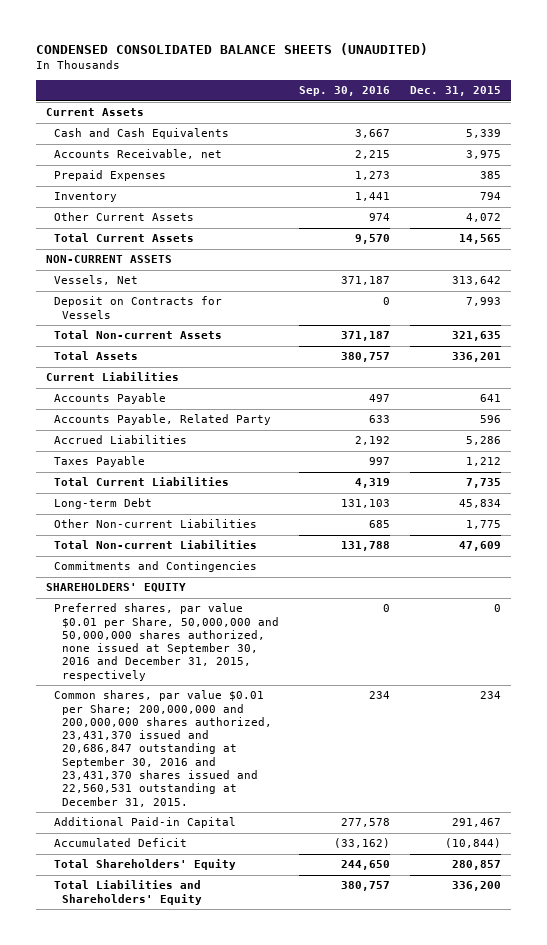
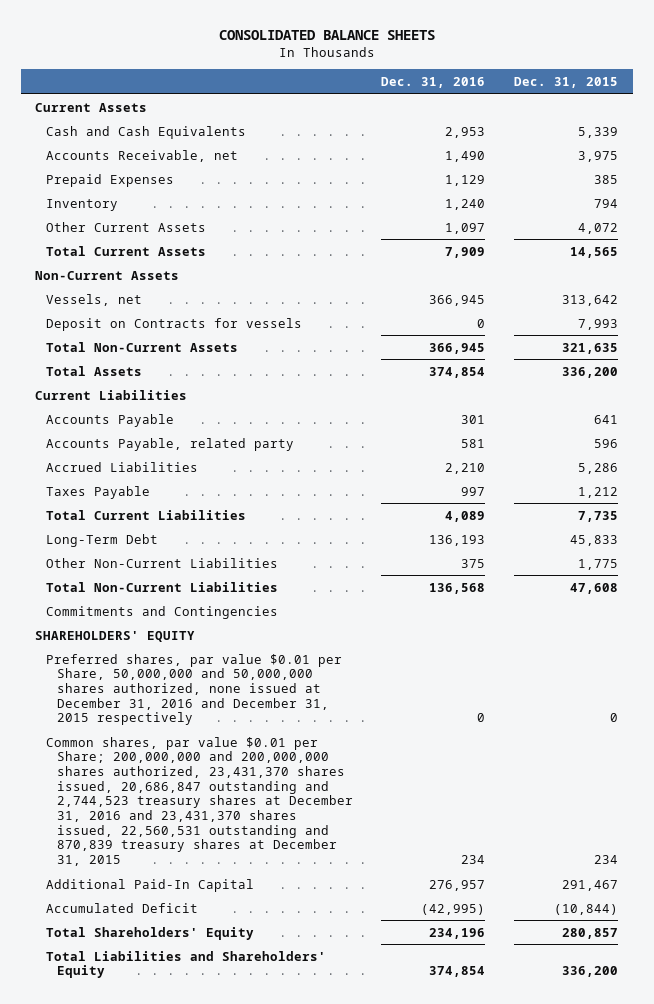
- CONDENSED CONSOLIDATED BALANCE SHEETS (UNAUDITED)
+ CONSOLIDATED BALANCE SHEETS
- | Sep. 30, 2016 | Dec. 31, 2015
+ | Dec. 31, 2016 | Dec. 31, 2015
- NON-CURRENT ASSETS
- Vessels, Net | 371,187 | 313,642
- Deposit on Contracts for Vessels | 0 | 7,993
- Total Non-current Assets | 371,187 | 321,635
- Total Assets | 380,757 | 336,201
+ Non-Current Assets
+ Vessels, net | 366,945 | 313,642
+ Deposit on Contracts for vessels | 0 | 7,993
+ Total Non-Current Assets | 366,945 | 321,635
+ Total Assets | 374,854 | 336,200
- Accounts Payable, Related Party | 633 | 596
+ Accounts Payable, related party | 581 | 596
- Long-term Debt | 131,103 | 45,834
- Other Non-current Liabilities | 685 | 1,775
- Total Non-current Liabilities | 131,788 | 47,609
+ Long-Term Debt | 136,193 | 45,833
+ Other Non-Current Liabilities | 375 | 1,775
+ Total Non-Current Liabilities | 136,568 | 47,608
- Preferred shares, par value $0.01 per Share, 50,000,000 and 50,000,000 shares authorized, none issued at September 30, 2016 and December 31, 2015, respectively | 0 | 0
- Common shares, par value $0.01 per Share; 200,000,000 and 200,000,000 shares authorized, 23,431,370 issued and 20,686,847 outstanding at September 30, 2016 and 23,431,370 shares issued and 22,560,531 outstanding at December 31, 2015. | 234 | 234
- Additional Paid-in Capital | 277,578 | 291,467
+ Preferred shares, par value $0.01 per Share, 50,000,000 and 50,000,000 shares authorized, none issued at December 31, 2016 and December 31, 2015 respectively | 0 | 0
+ Common shares, par value $0.01 per Share; 200,000,000 and 200,000,000 shares authorized, 23,431,370 shares issued, 20,686,847 outstanding and 2,744,523 treasury shares at December 31, 2016 and 23,431,370 shares issued, 22,560,531 outstanding and 870,839 treasury shares at December 31, 2015 | 234 | 234
+ Additional Paid-In Capital | 276,957 | 291,467

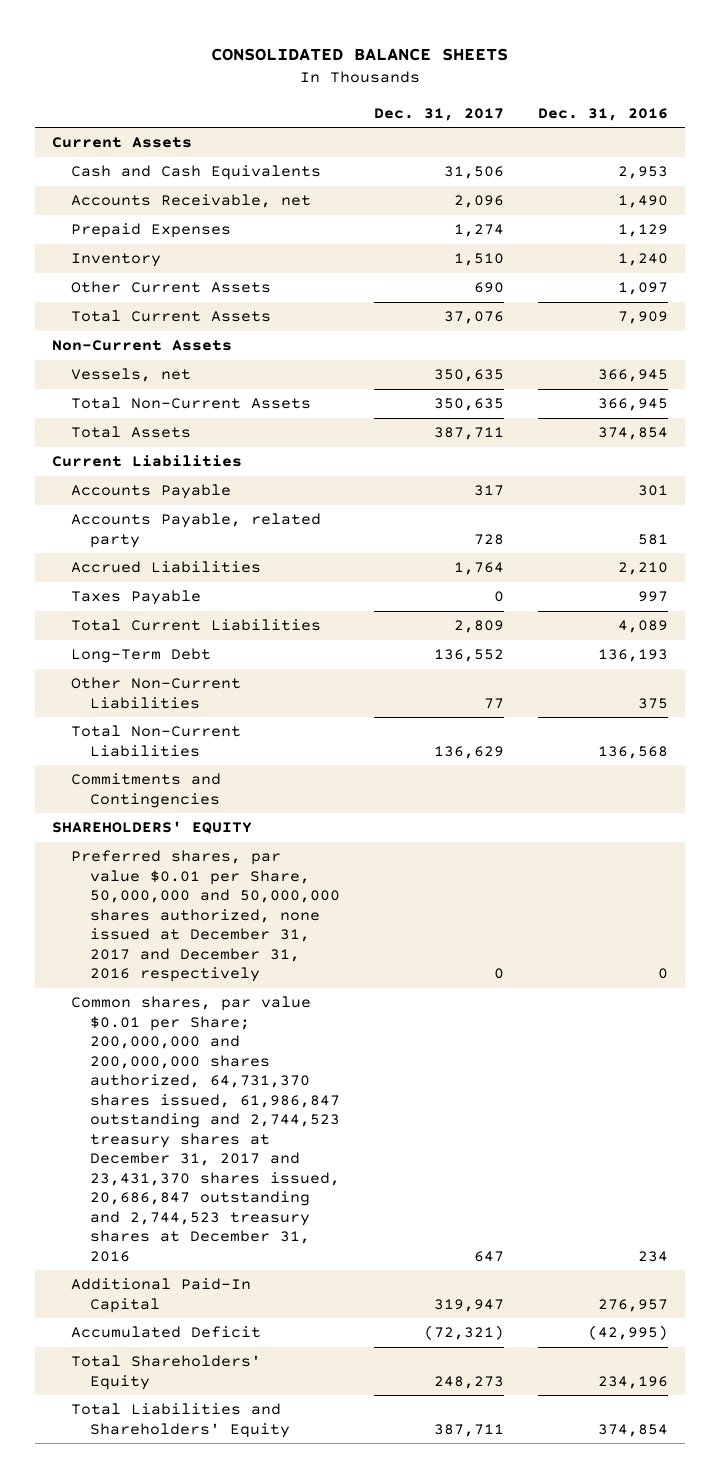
- | Dec. 31, 2016 | Dec. 31, 2015
+ | Dec. 31, 2017 | Dec. 31, 2016
- Deposit on Contracts for vessels | 0 | 7,993
- Preferred shares, par value $0.01 per Share, 50,000,000 and 50,000,000 shares authorized, none issued at December 31, 2016 and December 31, 2015 respectively | 0 | 0
- Common shares, par value $0.01 per Share; 200,000,000 and 200,000,000 shares authorized, 23,431,370 shares issued, 20,686,847 outstanding and 2,744,523 treasury shares at December 31, 2016 and 23,431,370 shares issued, 22,560,531 outstanding and 870,839 treasury shares at December 31, 2015 | 234 | 234
+ Preferred shares, par value $0.01 per Share, 50,000,000 and 50,000,000 shares authorized, none issued at December 31, 2017 and December 31, 2016 respectively | 0 | 0
+ Common shares, par value $0.01 per Share; 200,000,000 and 200,000,000 shares authorized, 64,731,370 shares issued, 61,986,847 outstanding and 2,744,523 treasury shares at December 31, 2017 and 23,431,370 shares issued, 20,686,847 outstanding and 2,744,523 treasury shares at December 31, 2016 | 647 | 234

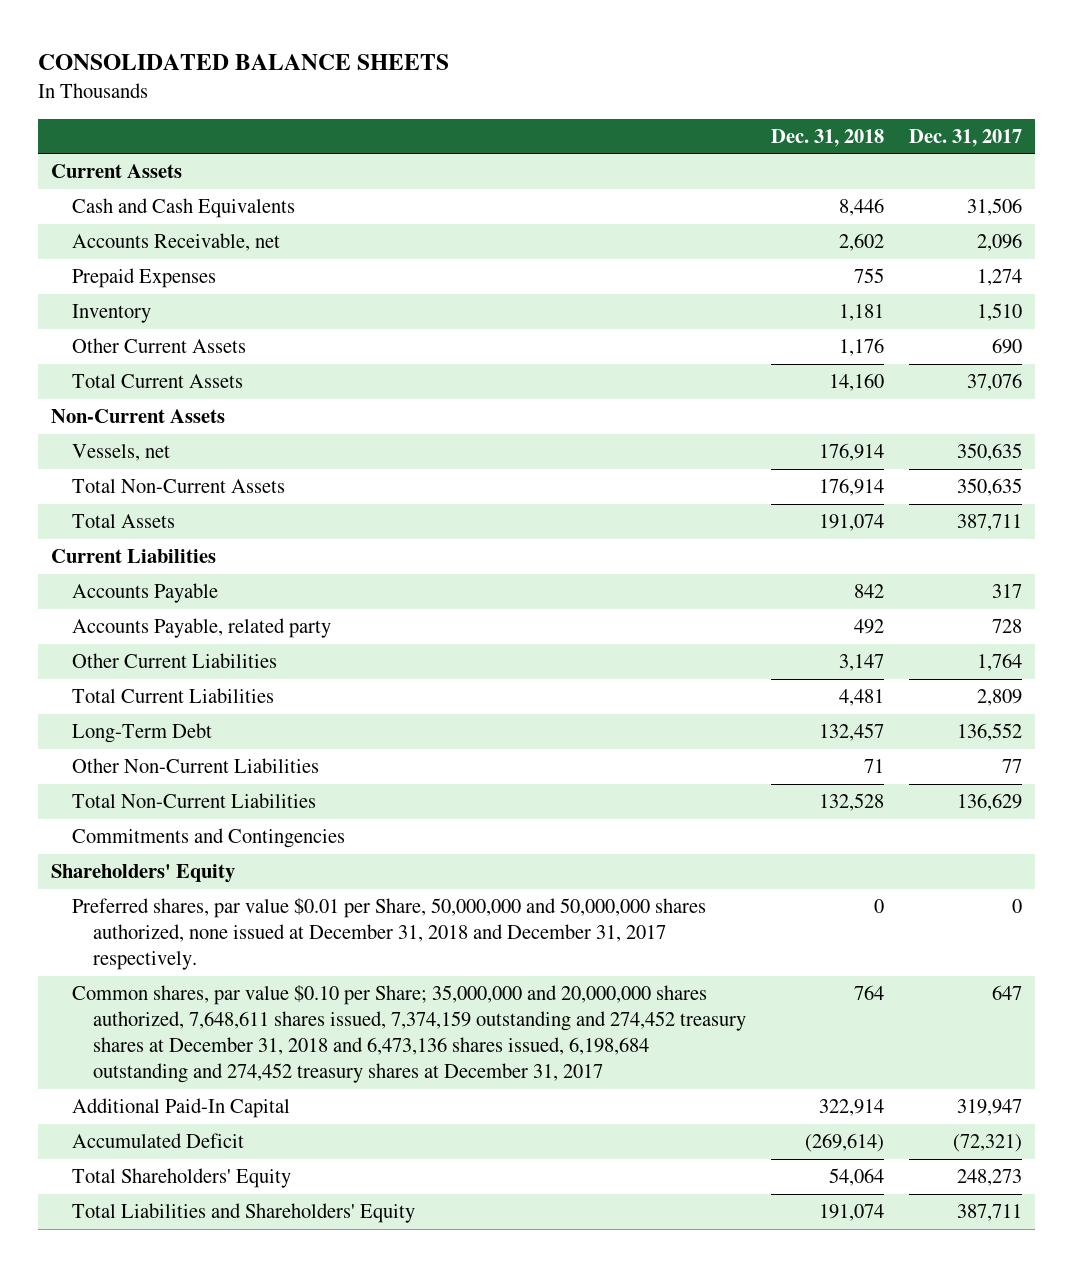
- | Dec. 31, 2017 | Dec. 31, 2016
+ | Dec. 31, 2018 | Dec. 31, 2017
- Accrued Liabilities | 1,764 | 2,210
- Taxes Payable | 0 | 997
+ Other Current Liabilities | 3,147 | 1,764
- SHAREHOLDERS' EQUITY
- Preferred shares, par value $0.01 per Share, 50,000,000 and 50,000,000 shares authorized, none issued at December 31, 2017 and December 31, 2016 respectively | 0 | 0
- Common shares, par value $0.01 per Share; 200,000,000 and 200,000,000 shares authorized, 64,731,370 shares issued, 61,986,847 outstanding and 2,744,523 treasury shares at December 31, 2017 and 23,431,370 shares issued, 20,686,847 outstanding and 2,744,523 treasury shares at December 31, 2016 | 647 | 234
+ Shareholders' Equity
+ Preferred shares, par value $0.01 per Share, 50,000,000 and 50,000,000 shares authorized, none issued at December 31, 2018 and December 31, 2017 respectively. | 0 | 0
+ Common shares, par value $0.10 per Share; 35,000,000 and 20,000,000 shares authorized, 7,648,611 shares issued, 7,374,159 outstanding and 274,452 treasury shares at December 31, 2018 and 6,473,136 shares issued, 6,198,684 outstanding and 274,452 treasury shares at December 31, 2017 | 764 | 647

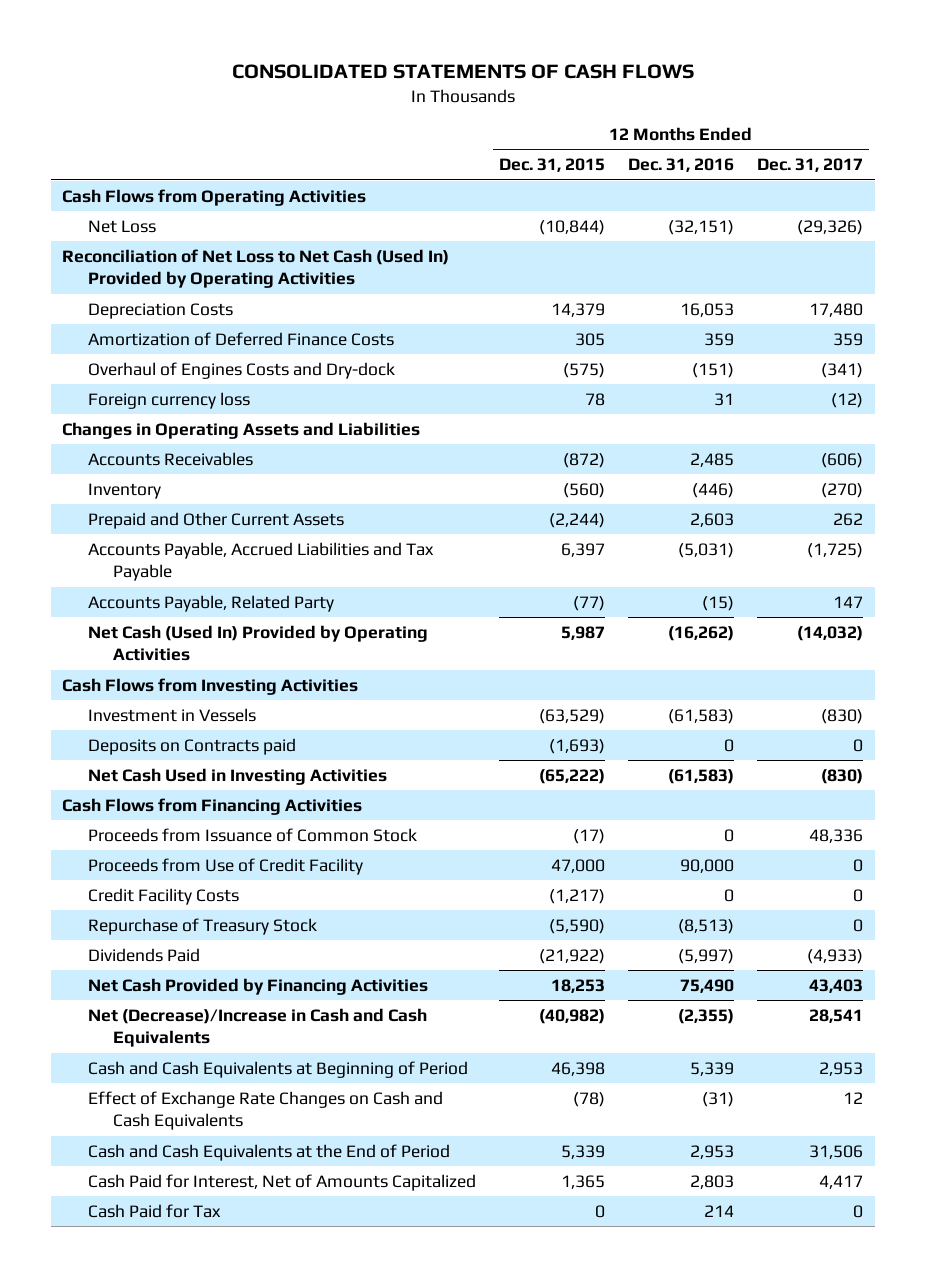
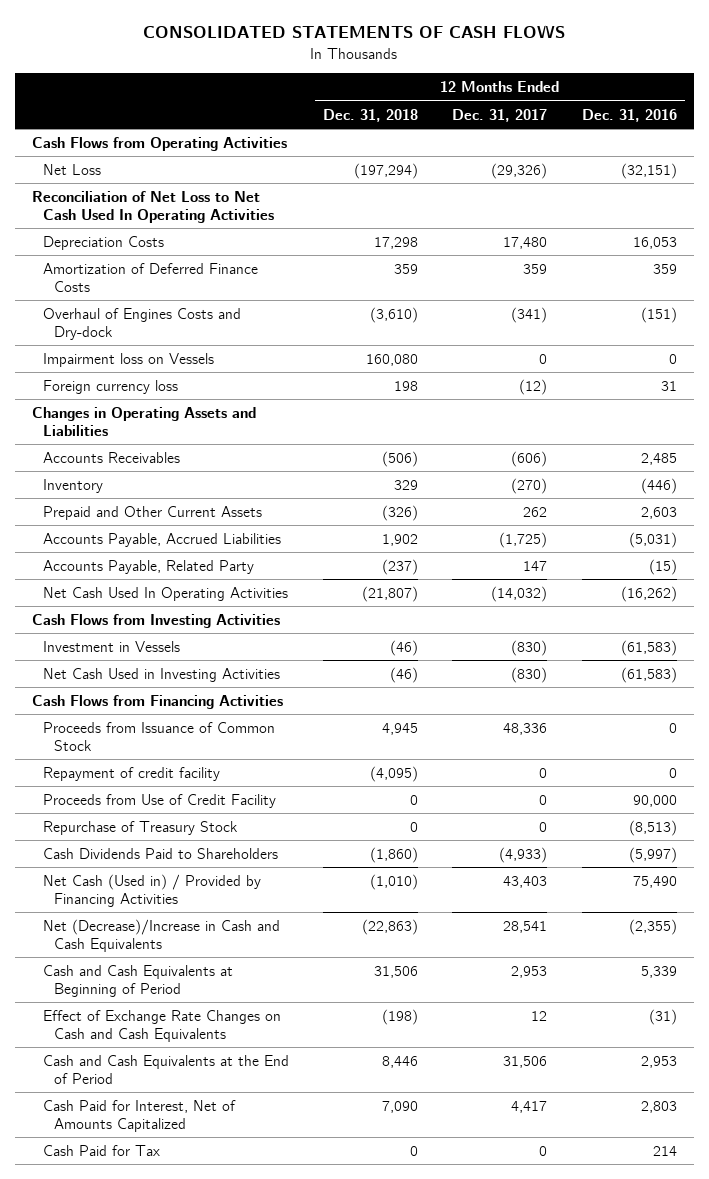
- | 12 Months Ended Dec. 31, 2015 | 12 Months Ended Dec. 31, 2016 | 12 Months Ended Dec. 31, 2017
+ | 12 Months Ended Dec. 31, 2018 | 12 Months Ended Dec. 31, 2017 | 12 Months Ended Dec. 31, 2016
- Reconciliation of Net Loss to Net Cash (Used In) Provided by Operating Activities
+ Reconciliation of Net Loss to Net Cash Used In Operating Activities
+ Impairment loss on Vessels | 160,080 | 0 | 0
- Accounts Payable, Accrued Liabilities and Tax Payable | 6,397 | (5,031) | (1,725)
+ Accounts Payable, Accrued Liabilities | 1,902 | (1,725) | (5,031)
- Net Cash (Used In) Provided by Operating Activities | 5,987 | (16,262) | (14,032)
+ Net Cash Used In Operating Activities | (21,807) | (14,032) | (16,262)
- Deposits on Contracts paid | (1,693) | 0 | 0
+ Repayment of credit facility | (4,095) | 0 | 0
- Credit Facility Costs | (1,217) | 0 | 0
- Dividends Paid | (21,922) | (5,997) | (4,933)
- Net Cash Provided by Financing Activities | 18,253 | 75,490 | 43,403
+ Cash Dividends Paid to Shareholders | (1,860) | (4,933) | (5,997)
+ Net Cash (Used in) / Provided by Financing Activities | (1,010) | 43,403 | 75,490

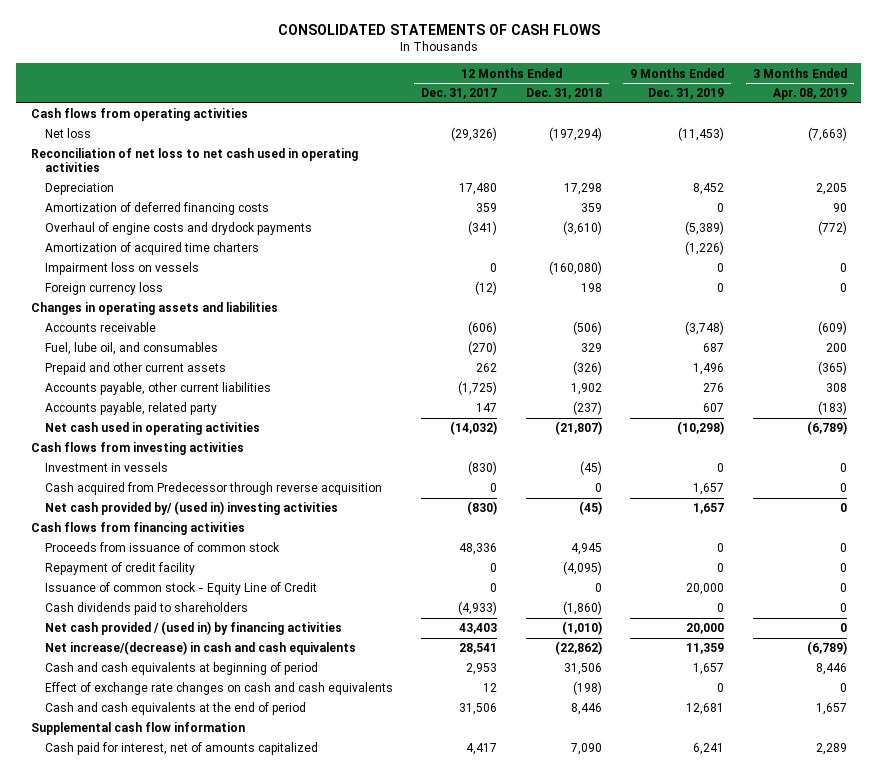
- | 12 Months Ended Dec. 31, 2018 | 12 Months Ended Dec. 31, 2017 | 12 Months Ended Dec. 31, 2016
+ | 12 Months Ended Dec. 31, 2017 | 12 Months Ended Dec. 31, 2018 | 9 Months Ended Dec. 31, 2019 | 3 Months Ended Apr. 08, 2019
- Cash Flows from Operating Activities
- Net Loss | (197,294) | (29,326) | (32,151)
- Reconciliation of Net Loss to Net Cash Used In Operating Activities
- Depreciation Costs | 17,298 | 17,480 | 16,053
- Amortization of Deferred Finance Costs | 359 | 359 | 359
- Overhaul of Engines Costs and Dry-dock | (3,610) | (341) | (151)
- Impairment loss on Vessels | 160,080 | 0 | 0
+ Cash flows from operating activities
+ Net loss | (29,326) | (197,294) | (11,453) | (7,663)
+ Reconciliation of net loss to net cash used in operating activities
+ Depreciation | 17,480 | 17,298 | 8,452 | 2,205
+ Amortization of deferred financing costs | 359 | 359 | 0 | 90
+ Overhaul of engine costs and drydock payments | (341) | (3,610) | (5,389) | (772)
+ Amortization of acquired time charters | | | (1,226) |
+ Impairment loss on vessels | 0 | (160,080) | 0 | 0
- Changes in Operating Assets and Liabilities
- Accounts Receivables | (506) | (606) | 2,485
- Inventory | 329 | (270) | (446)
- Prepaid and Other Current Assets | (326) | 262 | 2,603
- Accounts Payable, Accrued Liabilities | 1,902 | (1,725) | (5,031)
- Accounts Payable, Related Party | (237) | 147 | (15)
- Net Cash Used In Operating Activities | (21,807) | (14,032) | (16,262)
- Cash Flows from Investing Activities
- Investment in Vessels | (46) | (830) | (61,583)
- Net Cash Used in Investing Activities | (46) | (830) | (61,583)
- Cash Flows from Financing Activities
- Proceeds from Issuance of Common Stock | 4,945 | 48,336 | 0
+ Changes in operating assets and liabilities
+ Accounts receivable | (606) | (506) | (3,748) | (609)
+ Fuel, lube oil, and consumables | (270) | 329 | 687 | 200
+ Prepaid and other current assets | 262 | (326) | 1,496 | (365)
+ Accounts payable, other current liabilities | (1,725) | 1,902 | 276 | 308
+ Accounts payable, related party | 147 | (237) | 607 | (183)
+ Net cash used in operating activities | (14,032) | (21,807) | (10,298) | (6,789)
+ Cash flows from investing activities
+ Investment in vessels | (830) | (45) | 0 | 0
+ Cash acquired from Predecessor through reverse acquisition | 0 | 0 | 1,657 | 0
+ Net cash provided by/ (used in) investing activities | (830) | (45) | 1,657 | 0
+ Cash flows from financing activities
+ Proceeds from issuance of common stock | 48,336 | 4,945 | 0 | 0
- Proceeds from Use of Credit Facility | 0 | 0 | 90,000
- Repurchase of Treasury Stock | 0 | 0 | (8,513)
- Cash Dividends Paid to Shareholders | (1,860) | (4,933) | (5,997)
- Net Cash (Used in) / Provided by Financing Activities | (1,010) | 43,403 | 75,490
- Net (Decrease)/Increase in Cash and Cash Equivalents | (22,863) | 28,541 | (2,355)
- Cash and Cash Equivalents at Beginning of Period | 31,506 | 2,953 | 5,339
- Effect of Exchange Rate Changes on Cash and Cash Equivalents | (198) | 12 | (31)
- Cash and Cash Equivalents at the End of Period | 8,446 | 31,506 | 2,953
- Cash Paid for Interest, Net of Amounts Capitalized | 7,090 | 4,417 | 2,803
- Cash Paid for Tax | 0 | 0 | 214
+ Issuance of common stock - Equity Line of Credit | 0 | 0 | 20,000 | 0
+ Cash dividends paid to shareholders | (4,933) | (1,860) | 0 | 0
+ Net cash provided / (used in) by financing activities | 43,403 | (1,010) | 20,000 | 0
+ Net increase/(decrease) in cash and cash equivalents | 28,541 | (22,862) | 11,359 | (6,789)
+ Cash and cash equivalents at beginning of period | 2,953 | 31,506 | 1,657 | 8,446
+ Effect of exchange rate changes on cash and cash equivalents | 12 | (198) | 0 | 0
+ Cash and cash equivalents at the end of period | 31,506 | 8,446 | 12,681 | 1,657
+ Supplemental cash flow information
+ Cash paid for interest, net of amounts capitalized | 4,417 | 7,090 | 6,241 | 2,289

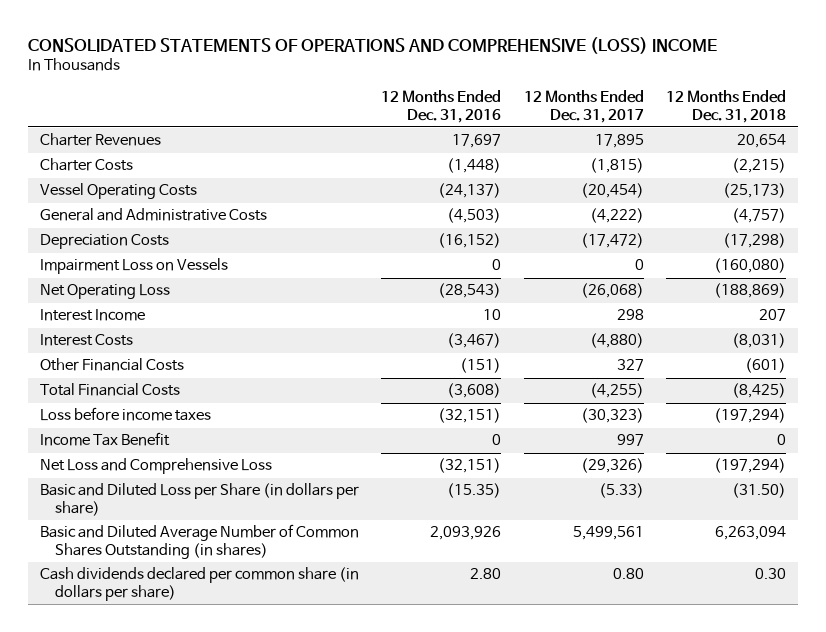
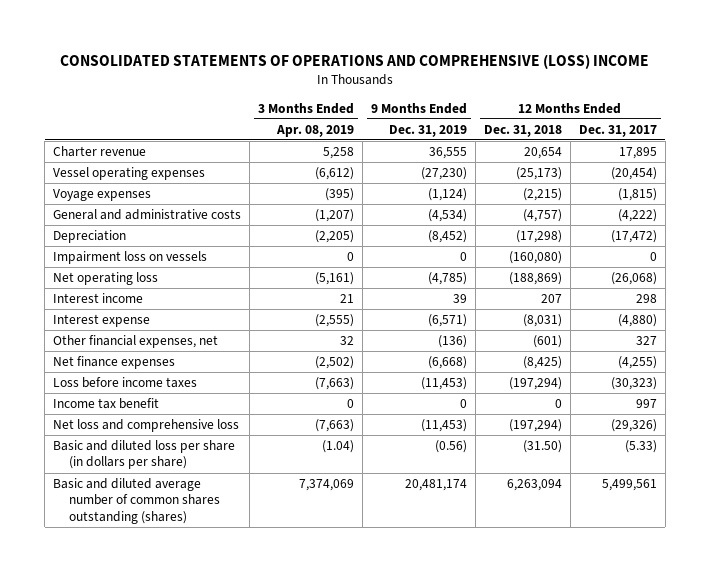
- | 12 Months Ended Dec. 31, 2016 | 12 Months Ended Dec. 31, 2017 | 12 Months Ended Dec. 31, 2018
+ | 3 Months Ended Apr. 08, 2019 | 9 Months Ended Dec. 31, 2019 | 12 Months Ended Dec. 31, 2018 | 12 Months Ended Dec. 31, 2017
- Charter Revenues | 17,697 | 17,895 | 20,654
- Charter Costs | (1,448) | (1,815) | (2,215)
- Vessel Operating Costs | (24,137) | (20,454) | (25,173)
- General and Administrative Costs | (4,503) | (4,222) | (4,757)
- Depreciation Costs | (16,152) | (17,472) | (17,298)
- Impairment Loss on Vessels | 0 | 0 | (160,080)
- Net Operating Loss | (28,543) | (26,068) | (188,869)
- Interest Income | 10 | 298 | 207
- Interest Costs | (3,467) | (4,880) | (8,031)
- Other Financial Costs | (151) | 327 | (601)
- Total Financial Costs | (3,608) | (4,255) | (8,425)
+ Charter revenue | 5,258 | 36,555 | 20,654 | 17,895
+ Vessel operating expenses | (6,612) | (27,230) | (25,173) | (20,454)
+ Voyage expenses | (395) | (1,124) | (2,215) | (1,815)
+ General and administrative costs | (1,207) | (4,534) | (4,757) | (4,222)
+ Depreciation | (2,205) | (8,452) | (17,298) | (17,472)
+ Impairment loss on vessels | 0 | 0 | (160,080) | 0
+ Net operating loss | (5,161) | (4,785) | (188,869) | (26,068)
+ Interest income | 21 | 39 | 207 | 298
+ Interest expense | (2,555) | (6,571) | (8,031) | (4,880)
+ Other financial expenses, net | 32 | (136) | (601) | 327
+ Net finance expenses | (2,502) | (6,668) | (8,425) | (4,255)
- Income Tax Benefit | 0 | 997 | 0
- Net Loss and Comprehensive Loss | (32,151) | (29,326) | (197,294)
- Basic and Diluted Loss per Share (in dollars per share) | (15.35) | (5.33) | (31.50)
- Basic and Diluted Average Number of Common Shares Outstanding (in shares) | 2,093,926 | 5,499,561 | 6,263,094
- Cash dividends declared per common share (in dollars per share) | 2.80 | 0.80 | 0.30
+ Income tax benefit | 0 | 0 | 0 | 997
+ Net loss and comprehensive loss | (7,663) | (11,453) | (197,294) | (29,326)
+ Basic and diluted loss per share (in dollars per share) | (1.04) | (0.56) | (31.50) | (5.33)
+ Basic and diluted average number of common shares outstanding (shares) | 7,374,069 | 20,481,174 | 6,263,094 | 5,499,561

